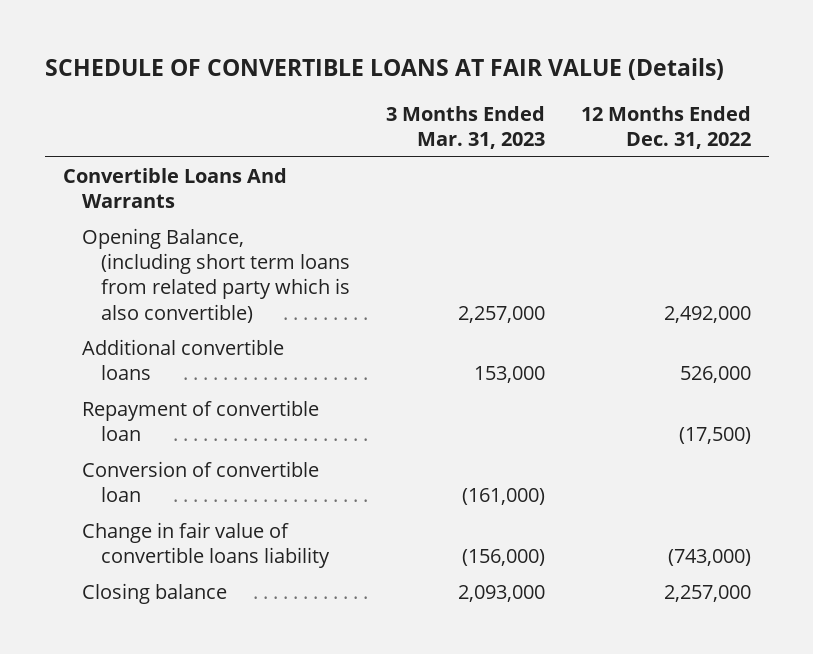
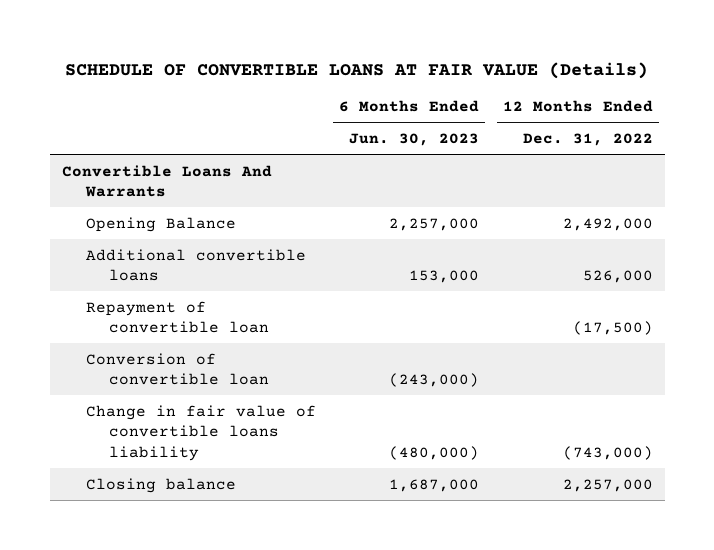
- | 3 Months Ended Mar. 31, 2023 | 12 Months Ended Dec. 31, 2022
+ | 6 Months Ended Jun. 30, 2023 | 12 Months Ended Dec. 31, 2022
- Opening Balance, (including short term loans from related party which is also convertible) | 2,257,000 | 2,492,000
+ Opening Balance | 2,257,000 | 2,492,000

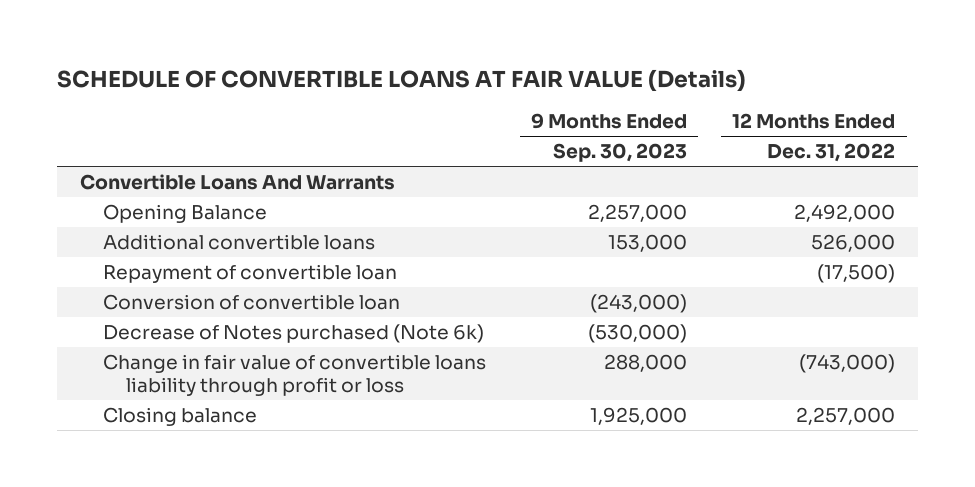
- | 6 Months Ended Jun. 30, 2023 | 12 Months Ended Dec. 31, 2022
+ | 9 Months Ended Sep. 30, 2023 | 12 Months Ended Dec. 31, 2022
- Change in fair value of convertible loans liability | (480,000) | (743,000)
+ Decrease of Notes purchased (Note 6k) | (530,000) |
+ Change in fair value of convertible loans liability through profit or loss | 288,000 | (743,000)

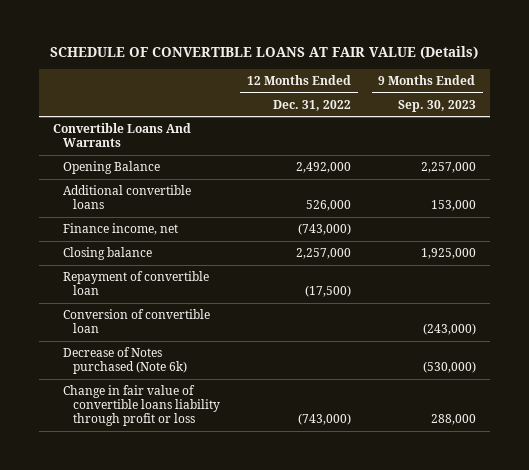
- | 9 Months Ended Sep. 30, 2023 | 12 Months Ended Dec. 31, 2022
+ | 12 Months Ended Dec. 31, 2022 | 9 Months Ended Sep. 30, 2023
+ Finance income, net | (743,000) |
moved up: Closing balance | 2,257,000 | 1,925,000

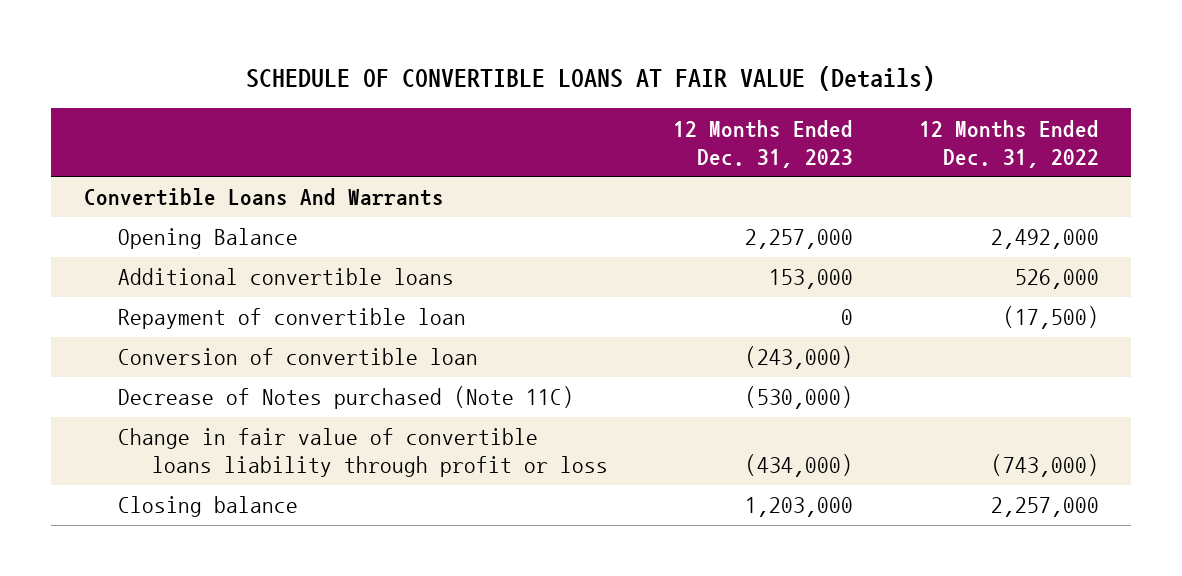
- | 12 Months Ended Dec. 31, 2022 | 9 Months Ended Sep. 30, 2023
+ | 12 Months Ended Dec. 31, 2023 | 12 Months Ended Dec. 31, 2022
- Finance income, net | (743,000) |
- Decrease of Notes purchased (Note 6k) | | (530,000)
+ Decrease of Notes purchased (Note 11C) | (530,000) |
moved down: Closing balance | 1,203,000 | 2,257,000

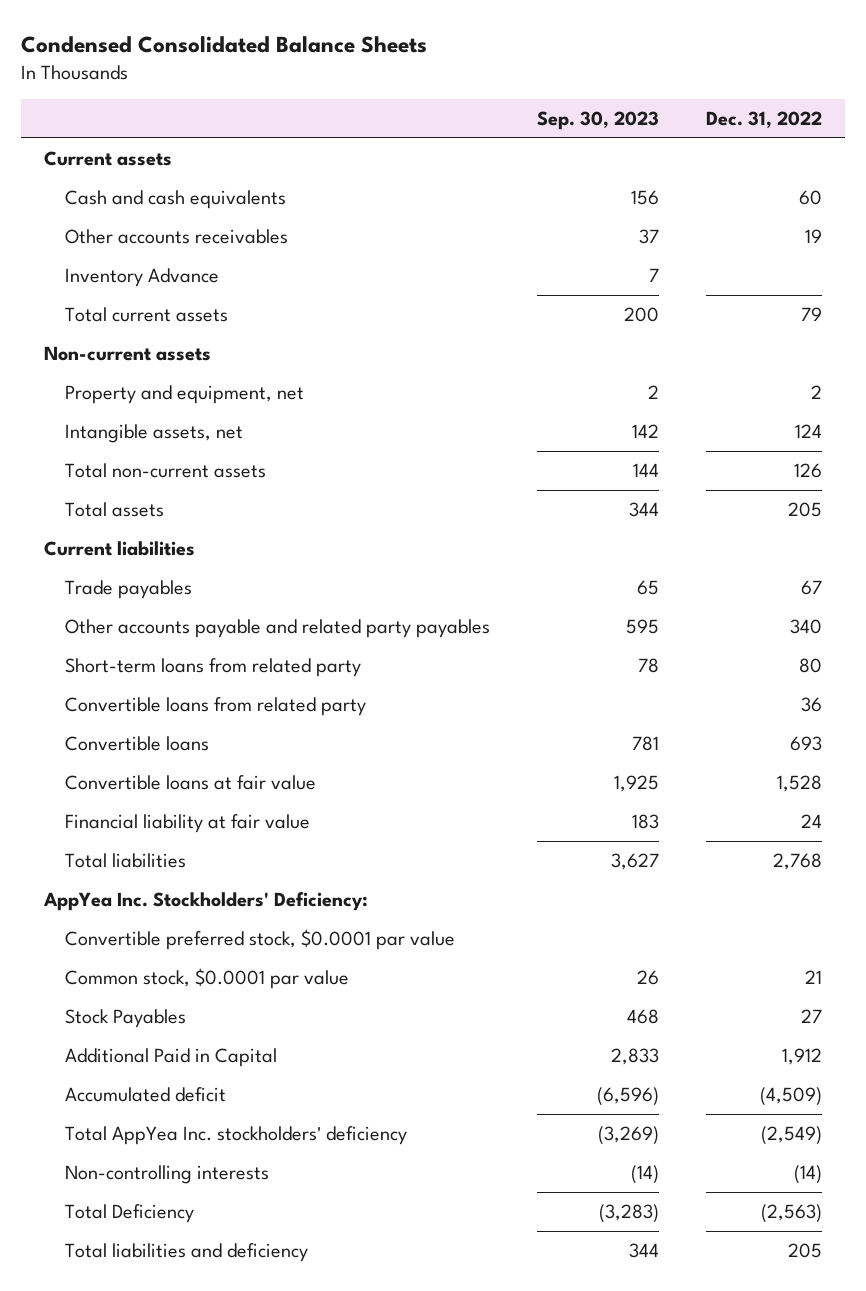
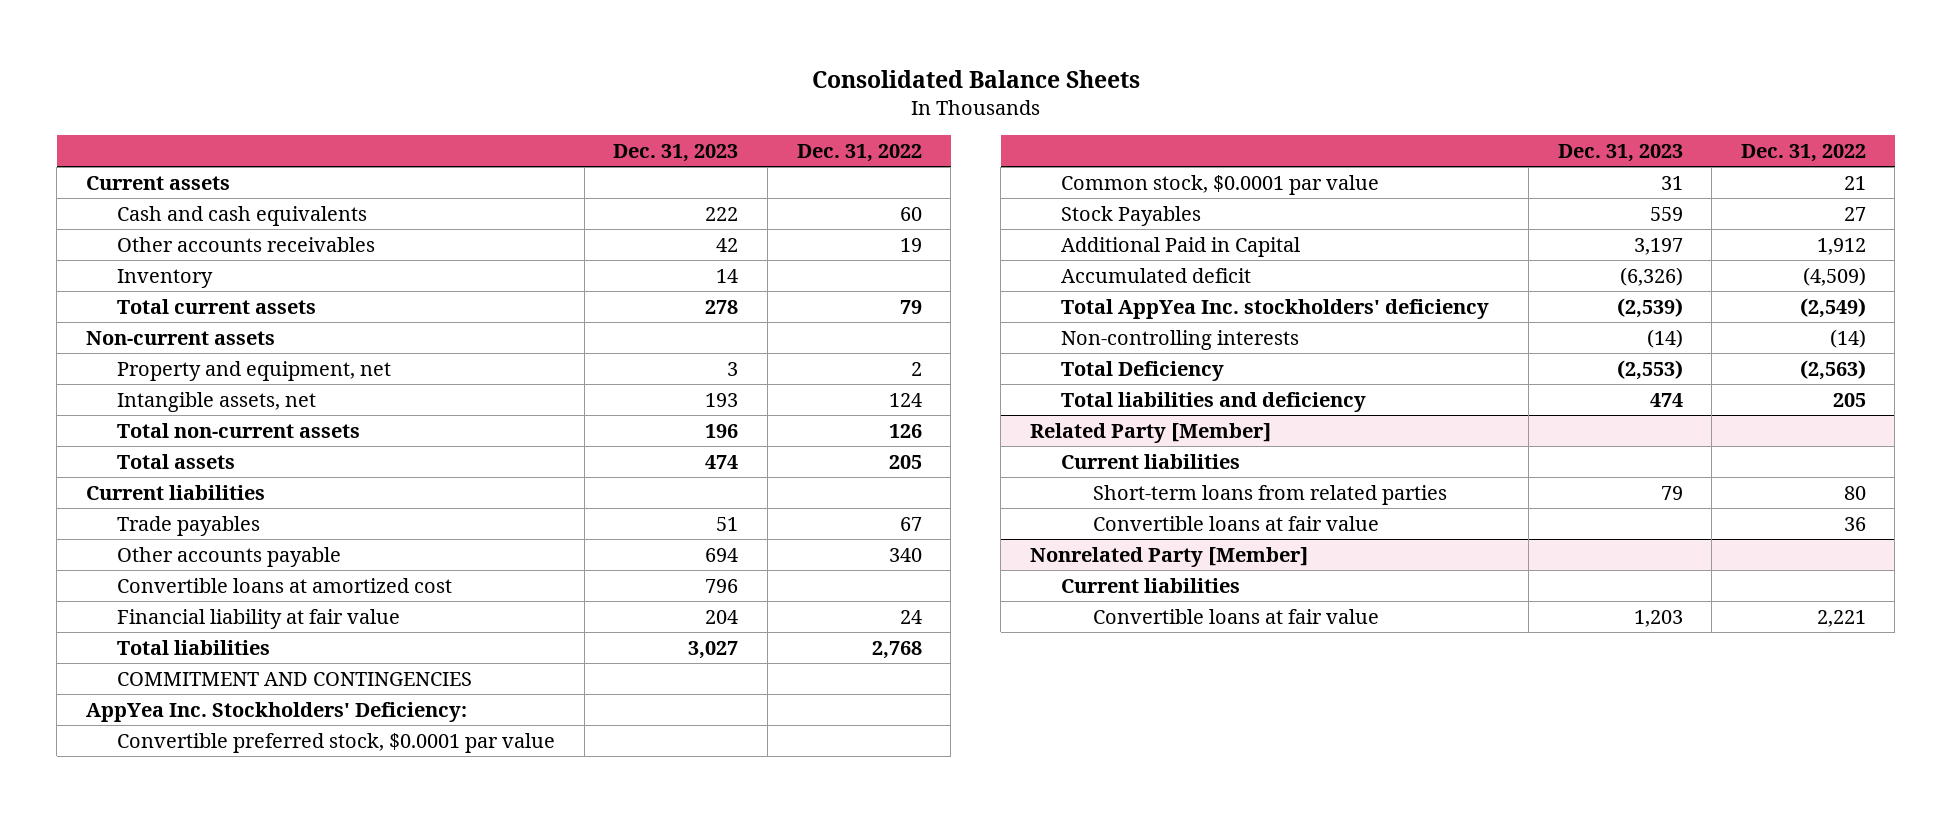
- Condensed Consolidated Balance Sheets
+ Consolidated Balance Sheets
- | Sep. 30, 2023 | Dec. 31, 2022
+ | Dec. 31, 2023 | Dec. 31, 2022
- Inventory Advance | 7 |
+ Inventory | 14 |
- Other accounts payable and related party payables | 595 | 340
- Short-term loans from related party | 78 | 80
- Convertible loans from related party | | 36
- Convertible loans | 781 | 693
- Convertible loans at fair value | 1,925 | 1,528
+ Other accounts payable | 694 | 340
+ Convertible loans at amortized cost | 796 |
+ COMMITMENT AND CONTINGENCIES
+ Related Party [Member]
+ Current liabilities
+ Short-term loans from related parties | 79 | 80
+ Convertible loans at fair value | | 36
+ Nonrelated Party [Member]
+ Current liabilities
+ Convertible loans at fair value | 1,203 | 2,221

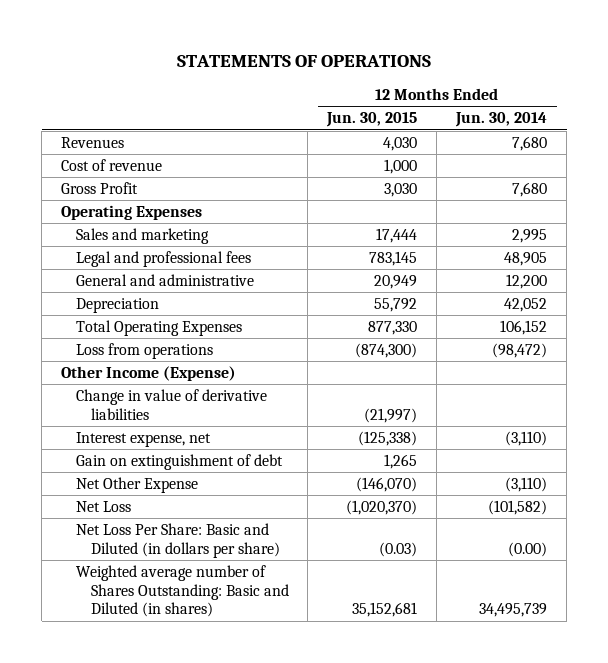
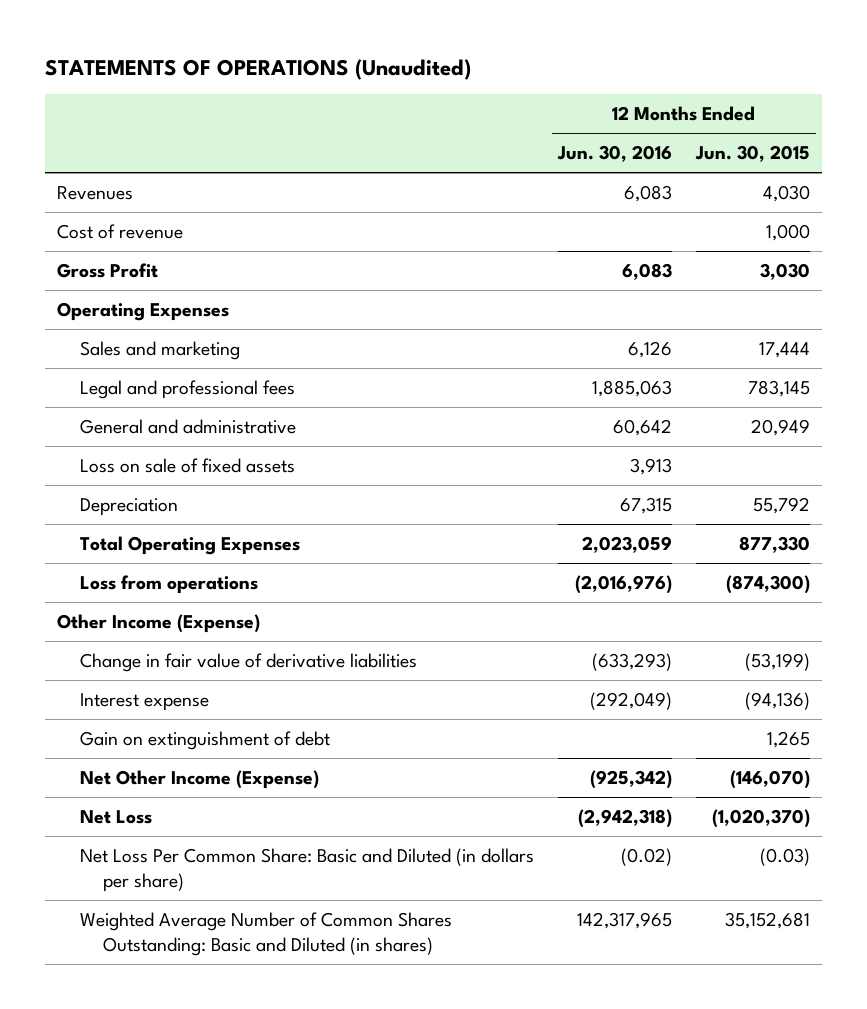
- STATEMENTS OF OPERATIONS
+ STATEMENTS OF OPERATIONS (Unaudited)
- | 12 Months Ended Jun. 30, 2015 | 12 Months Ended Jun. 30, 2014
+ | 12 Months Ended Jun. 30, 2016 | 12 Months Ended Jun. 30, 2015
+ Loss on sale of fixed assets | 3,913 |
- Change in value of derivative liabilities | (21,997) |
- Interest expense, net | (125,338) | (3,110)
+ Change in fair value of derivative liabilities | (633,293) | (53,199)
+ Interest expense | (292,049) | (94,136)
- Net Other Expense | (146,070) | (3,110)
+ Net Other Income (Expense) | (925,342) | (146,070)
- Net Loss Per Share: Basic and Diluted (in dollars per share) | (0.03) | (0.00)
- Weighted average number of Shares Outstanding: Basic and Diluted (in shares) | 35,152,681 | 34,495,739
+ Net Loss Per Common Share: Basic and Diluted (in dollars per share) | (0.02) | (0.03)
+ Weighted Average Number of Common Shares Outstanding: Basic and Diluted (in shares) | 142,317,965 | 35,152,681

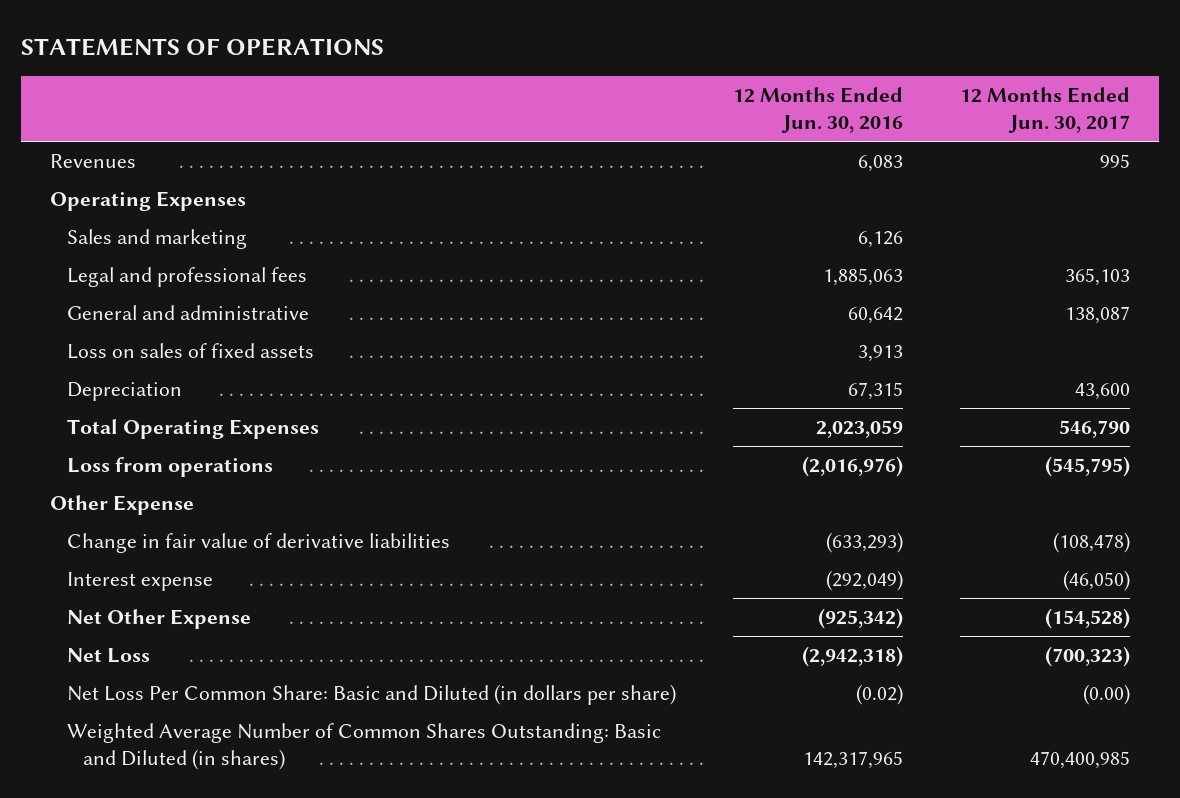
- STATEMENTS OF OPERATIONS (Unaudited)
+ STATEMENTS OF OPERATIONS
- | 12 Months Ended Jun. 30, 2016 | 12 Months Ended Jun. 30, 2015
+ | 12 Months Ended Jun. 30, 2016 | 12 Months Ended Jun. 30, 2017
- Cost of revenue | | 1,000
- Gross Profit | 6,083 | 3,030
- Loss on sale of fixed assets | 3,913 |
+ Loss on sales of fixed assets | 3,913 |
- Other Income (Expense)
+ Other Expense
- Gain on extinguishment of debt | | 1,265
- Net Other Income (Expense) | (925,342) | (146,070)
+ Net Other Expense | (925,342) | (154,528)

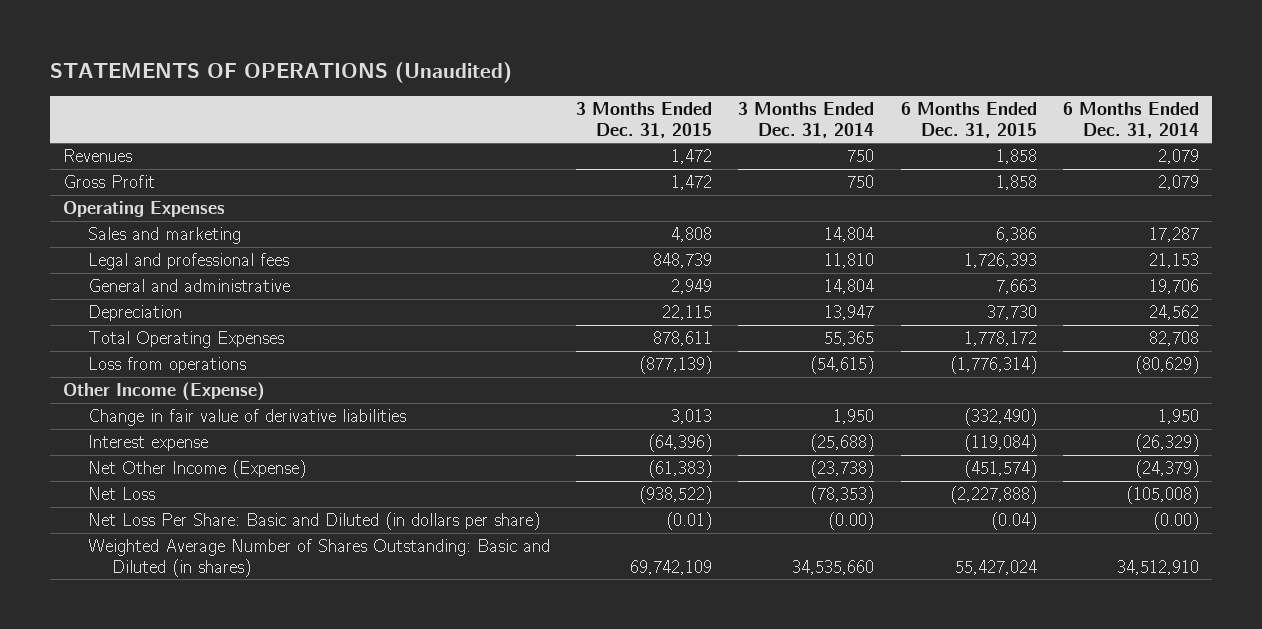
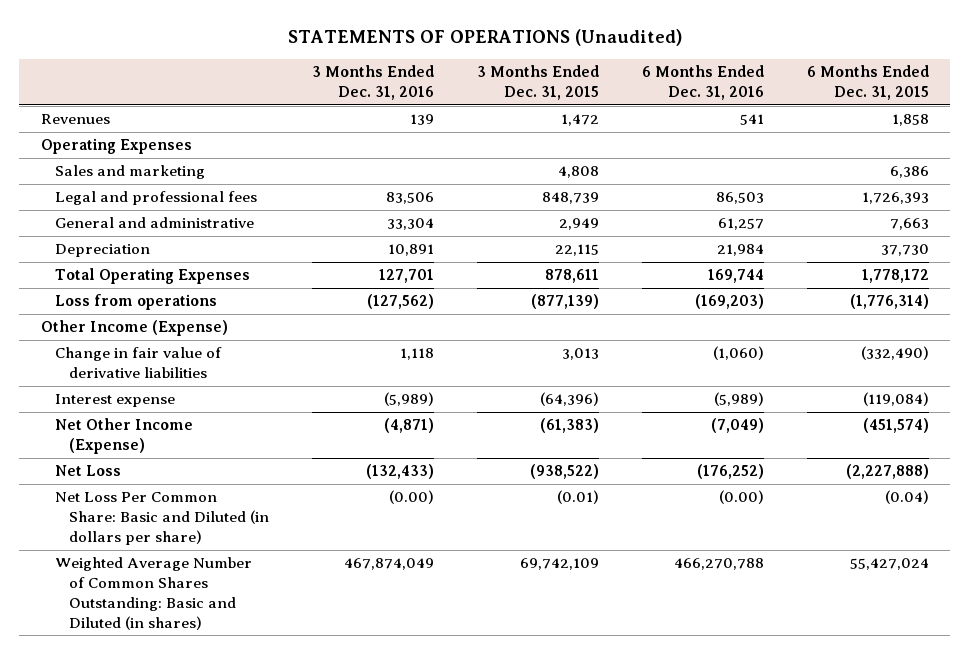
- | 3 Months Ended Dec. 31, 2015 | 3 Months Ended Dec. 31, 2014 | 6 Months Ended Dec. 31, 2015 | 6 Months Ended Dec. 31, 2014
+ | 3 Months Ended Dec. 31, 2016 | 3 Months Ended Dec. 31, 2015 | 6 Months Ended Dec. 31, 2016 | 6 Months Ended Dec. 31, 2015
- Gross Profit | 1,472 | 750 | 1,858 | 2,079
- Net Loss Per Share: Basic and Diluted (in dollars per share) | (0.01) | (0.00) | (0.04) | (0.00)
- Weighted Average Number of Shares Outstanding: Basic and Diluted (in shares) | 69,742,109 | 34,535,660 | 55,427,024 | 34,512,910
+ Net Loss Per Common Share: Basic and Diluted (in dollars per share) | (0.00) | (0.01) | (0.00) | (0.04)
+ Weighted Average Number of Common Shares Outstanding: Basic and Diluted (in shares) | 467,874,049 | 69,742,109 | 466,270,788 | 55,427,024

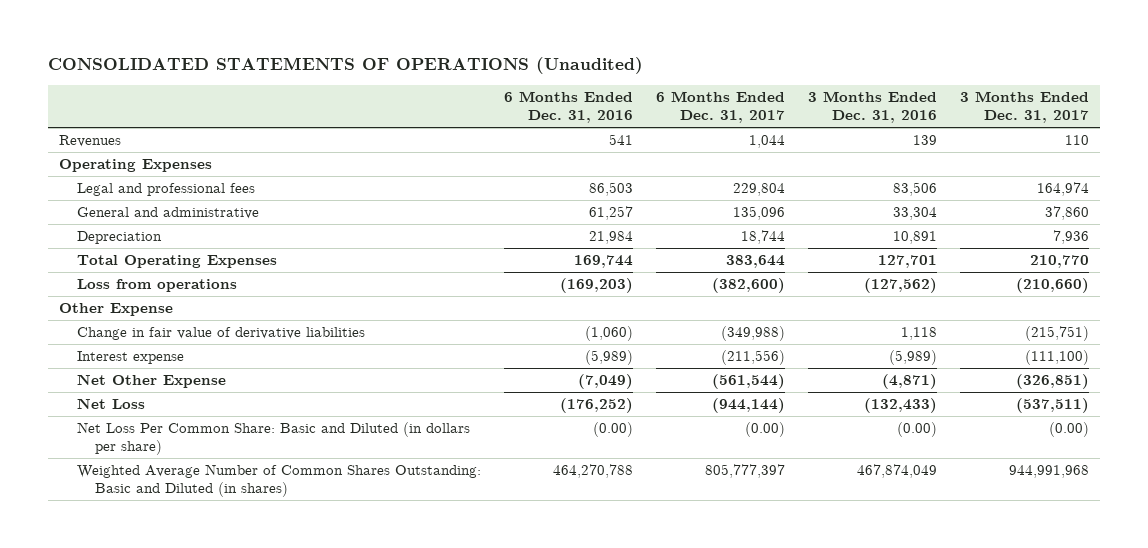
- STATEMENTS OF OPERATIONS (Unaudited)
+ CONSOLIDATED STATEMENTS OF OPERATIONS (Unaudited)
- | 3 Months Ended Dec. 31, 2016 | 3 Months Ended Dec. 31, 2015 | 6 Months Ended Dec. 31, 2016 | 6 Months Ended Dec. 31, 2015
+ | 6 Months Ended Dec. 31, 2016 | 6 Months Ended Dec. 31, 2017 | 3 Months Ended Dec. 31, 2016 | 3 Months Ended Dec. 31, 2017
- Sales and marketing | | 4,808 | | 6,386
- Other Income (Expense)
+ Other Expense
- Net Other Income (Expense) | (4,871) | (61,383) | (7,049) | (451,574)
+ Net Other Expense | (7,049) | (561,544) | (4,871) | (326,851)
- Weighted Average Number of Common Shares Outstanding: Basic and Diluted (in shares) | 467,874,049 | 69,742,109 | 466,270,788 | 55,427,024
+ Weighted Average Number of Common Shares Outstanding: Basic and Diluted (in shares) | 464,270,788 | 805,777,397 | 467,874,049 | 944,991,968

